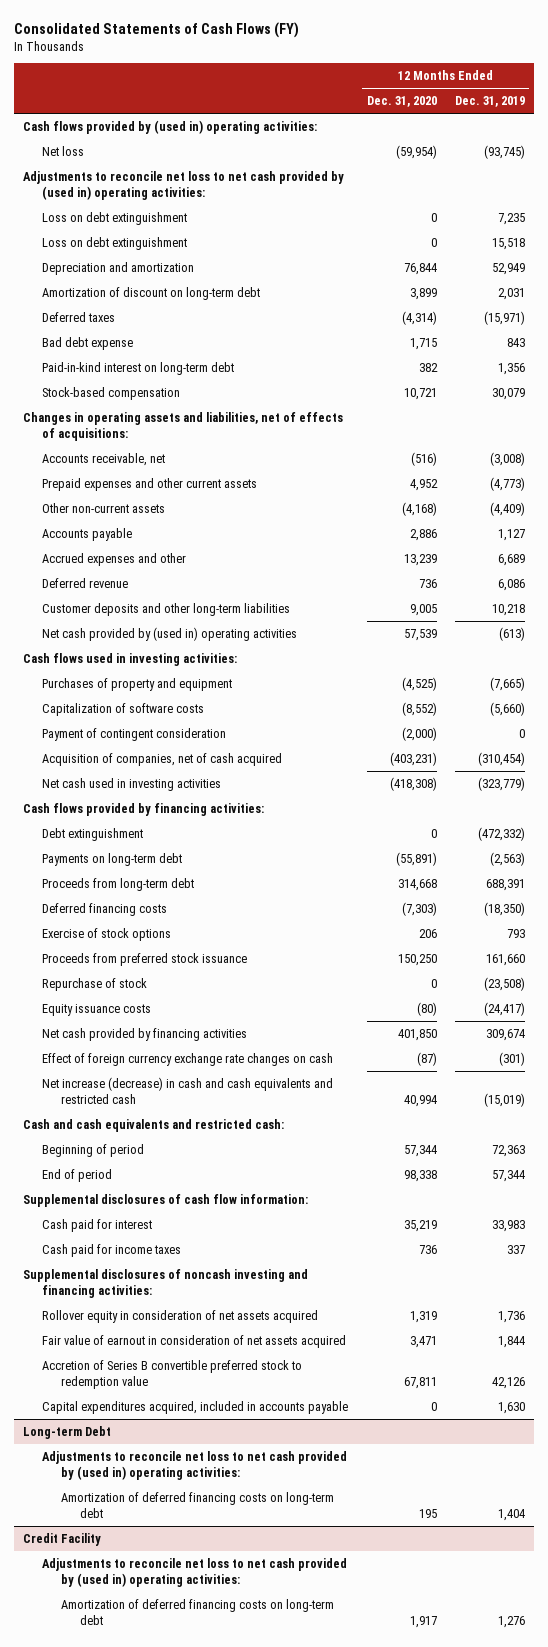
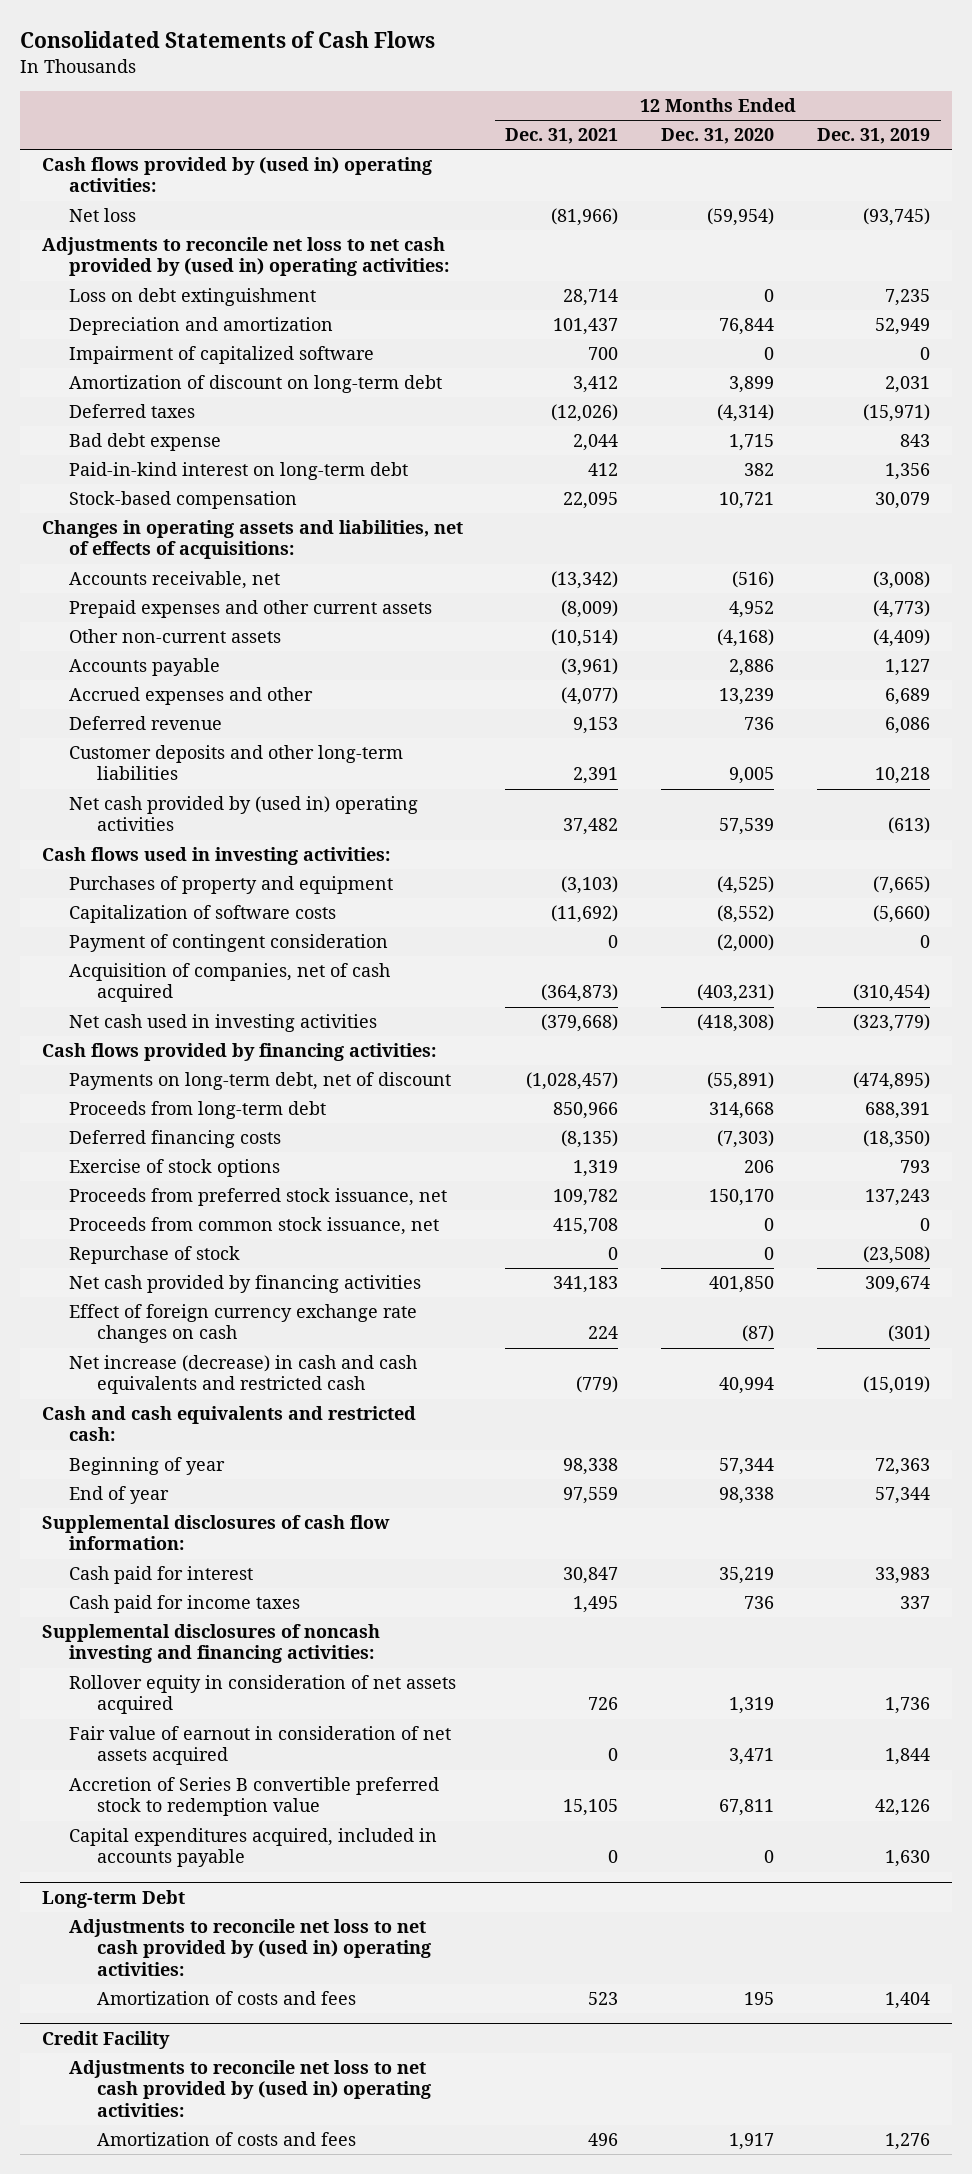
- Consolidated Statements of Cash Flows (FY)
+ Consolidated Statements of Cash Flows
- | 12 Months Ended Dec. 31, 2020 | 12 Months Ended Dec. 31, 2019
+ | 12 Months Ended Dec. 31, 2021 | 12 Months Ended Dec. 31, 2020 | 12 Months Ended Dec. 31, 2019
- Loss on debt extinguishment | 0 | 15,518
+ Impairment of capitalized software | 700 | 0 | 0
- Debt extinguishment | 0 | (472,332)
- Payments on long-term debt | (55,891) | (2,563)
+ Payments on long-term debt, net of discount | (1,028,457) | (55,891) | (474,895)
- Proceeds from preferred stock issuance | 150,250 | 161,660
+ Proceeds from preferred stock issuance, net | 109,782 | 150,170 | 137,243
+ Proceeds from common stock issuance, net | 415,708 | 0 | 0
- Equity issuance costs | (80) | (24,417)
- Beginning of period | 57,344 | 72,363
- End of period | 98,338 | 57,344
+ Beginning of year | 98,338 | 57,344 | 72,363
+ End of year | 97,559 | 98,338 | 57,344
@ Long-term Debt
- Amortization of deferred financing costs on long-term debt | 195 | 1,404
+ Amortization of costs and fees | 523 | 195 | 1,404
@ Credit Facility
- Amortization of deferred financing costs on long-term debt | 1,917 | 1,276
+ Amortization of costs and fees | 496 | 1,917 | 1,276

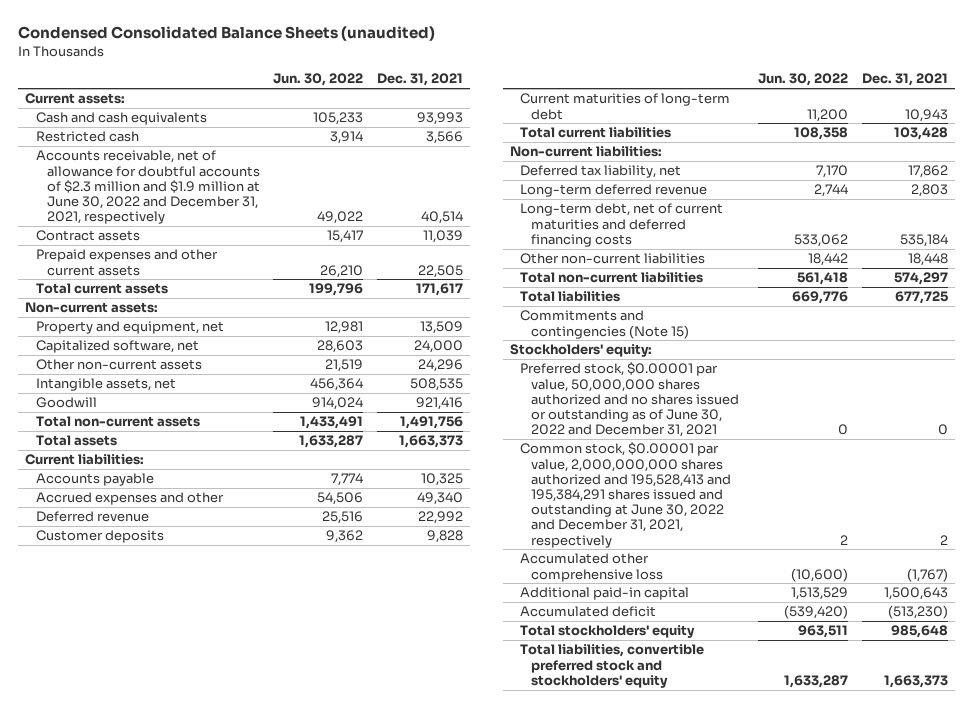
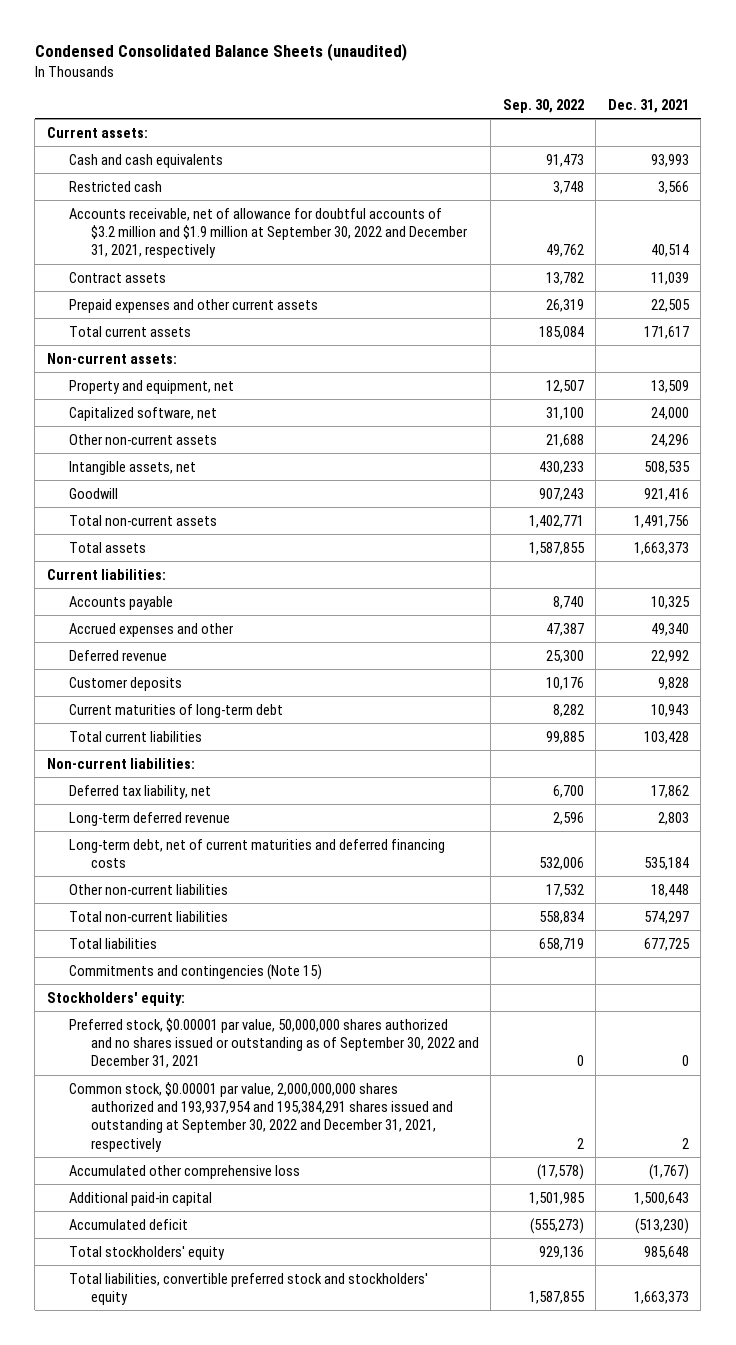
- | Jun. 30, 2022 | Dec. 31, 2021
+ | Sep. 30, 2022 | Dec. 31, 2021
- Accounts receivable, net of allowance for doubtful accounts of $2.3 million and $1.9 million at June 30, 2022 and December 31, 2021, respectively | 49,022 | 40,514
+ Accounts receivable, net of allowance for doubtful accounts of $3.2 million and $1.9 million at September 30, 2022 and December 31, 2021, respectively | 49,762 | 40,514
- Preferred stock, $0.00001 par value, 50,000,000 shares authorized and no shares issued or outstanding as of June 30, 2022 and December 31, 2021 | 0 | 0
- Common stock, $0.00001 par value, 2,000,000,000 shares authorized and 195,528,413 and 195,384,291 shares issued and outstanding at June 30, 2022 and December 31, 2021, respectively | 2 | 2
+ Preferred stock, $0.00001 par value, 50,000,000 shares authorized and no shares issued or outstanding as of September 30, 2022 and December 31, 2021 | 0 | 0
+ Common stock, $0.00001 par value, 2,000,000,000 shares authorized and 193,937,954 and 195,384,291 shares issued and outstanding at September 30, 2022 and December 31, 2021, respectively | 2 | 2

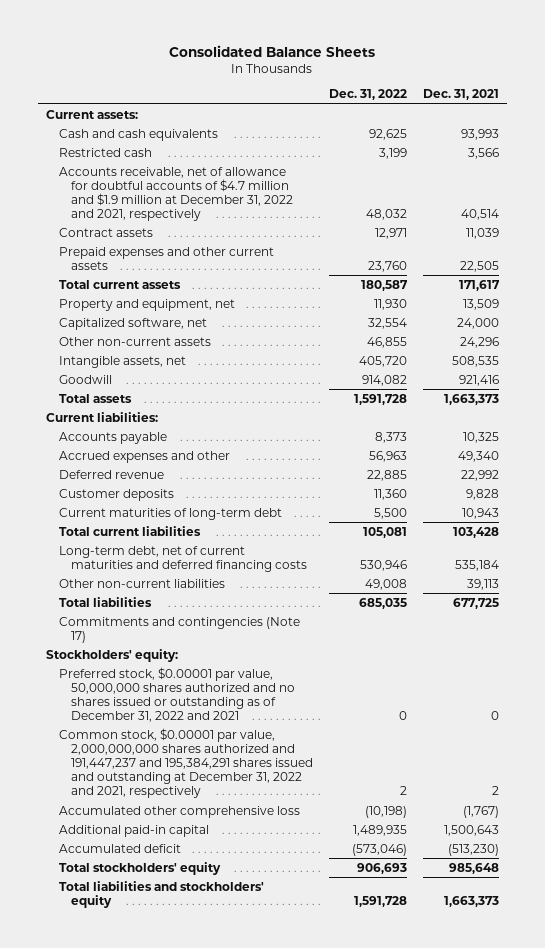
- Condensed Consolidated Balance Sheets (unaudited)
+ Consolidated Balance Sheets
- | Sep. 30, 2022 | Dec. 31, 2021
+ | Dec. 31, 2022 | Dec. 31, 2021
- Accounts receivable, net of allowance for doubtful accounts of $3.2 million and $1.9 million at September 30, 2022 and December 31, 2021, respectively | 49,762 | 40,514
+ Accounts receivable, net of allowance for doubtful accounts of $4.7 million and $1.9 million at December 31, 2022 and 2021, respectively | 48,032 | 40,514
- Non-current assets:
- Total non-current assets | 1,402,771 | 1,491,756
- Non-current liabilities:
- Deferred tax liability, net | 6,700 | 17,862
- Long-term deferred revenue | 2,596 | 2,803
- Other non-current liabilities | 17,532 | 18,448
- Total non-current liabilities | 558,834 | 574,297
+ Other non-current liabilities | 49,008 | 39,113
- Commitments and contingencies (Note 15)
+ Commitments and contingencies (Note 17)
- Preferred stock, $0.00001 par value, 50,000,000 shares authorized and no shares issued or outstanding as of September 30, 2022 and December 31, 2021 | 0 | 0
- Common stock, $0.00001 par value, 2,000,000,000 shares authorized and 193,937,954 and 195,384,291 shares issued and outstanding at September 30, 2022 and December 31, 2021, respectively | 2 | 2
+ Preferred stock, $0.00001 par value, 50,000,000 shares authorized and no shares issued or outstanding as of December 31, 2022 and 2021 | 0 | 0
+ Common stock, $0.00001 par value, 2,000,000,000 shares authorized and 191,447,237 and 195,384,291 shares issued and outstanding at December 31, 2022 and 2021, respectively | 2 | 2
- Total liabilities, convertible preferred stock and stockholders' equity | 1,587,855 | 1,663,373
+ Total liabilities and stockholders' equity | 1,591,728 | 1,663,373

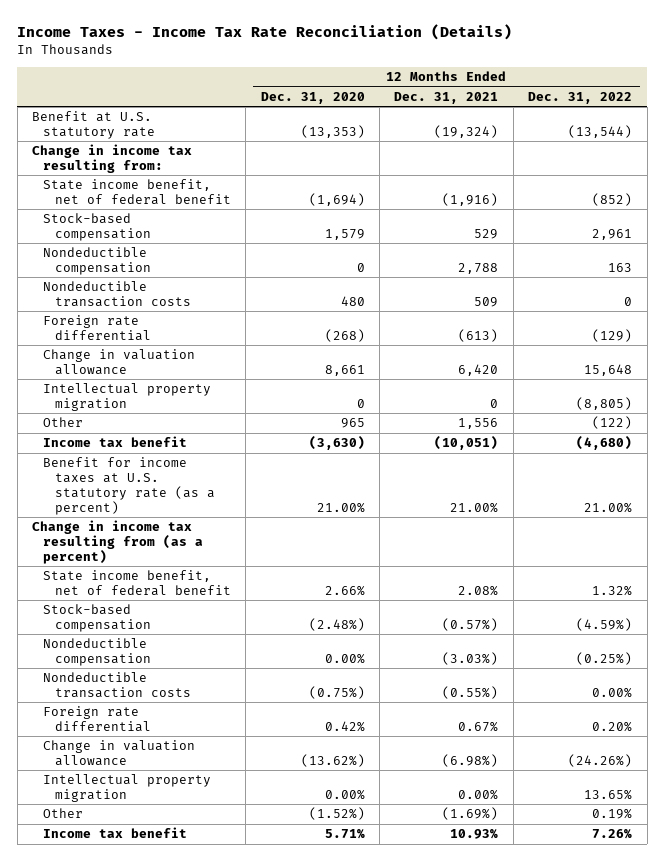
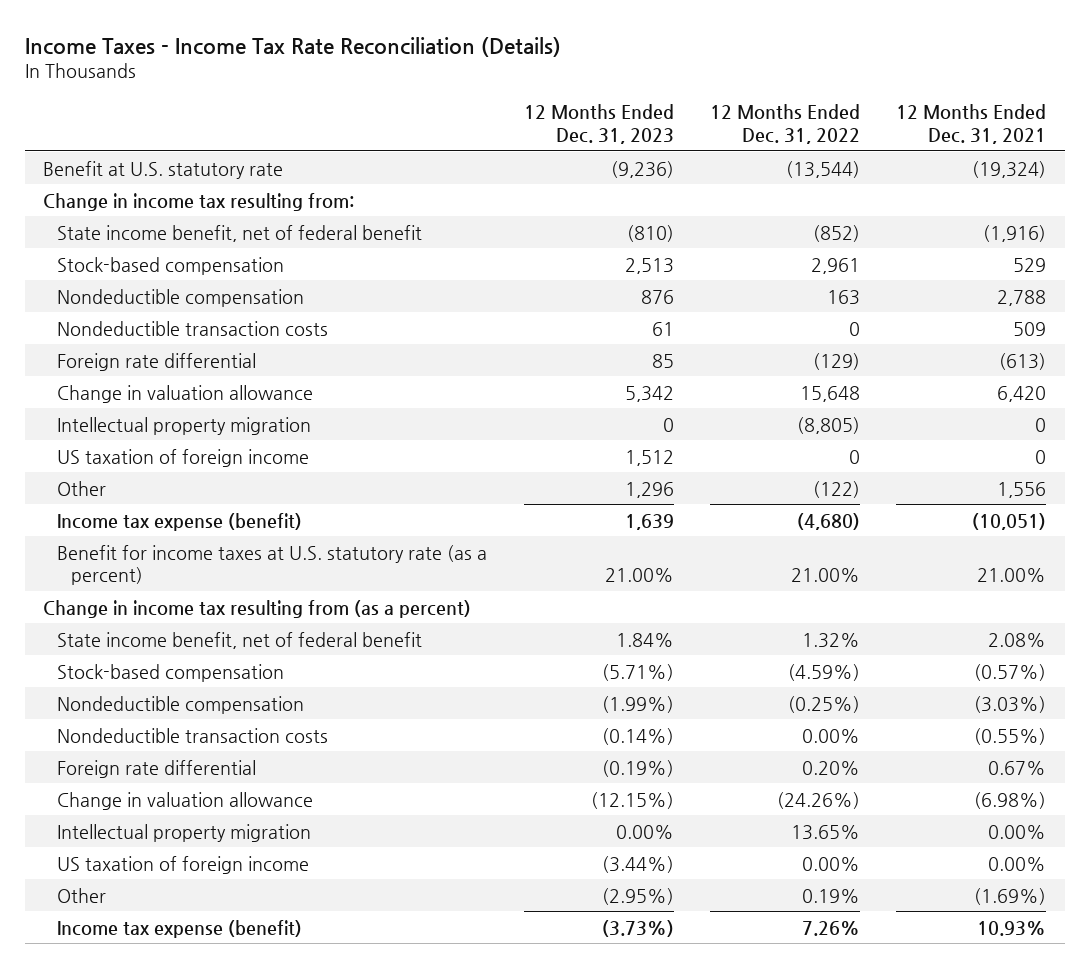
- | 12 Months Ended Dec. 31, 2020 | 12 Months Ended Dec. 31, 2021 | 12 Months Ended Dec. 31, 2022
+ | 12 Months Ended Dec. 31, 2023 | 12 Months Ended Dec. 31, 2022 | 12 Months Ended Dec. 31, 2021
+ US taxation of foreign income | 1,512 | 0 | 0
- Income tax benefit | (3,630) | (10,051) | (4,680)
+ Income tax expense (benefit) | 1,639 | (4,680) | (10,051)
+ US taxation of foreign income | (3.44%) | 0.00% | 0.00%
- Income tax benefit | 5.71% | 10.93% | 7.26%
+ Income tax expense (benefit) | (3.73%) | 7.26% | 10.93%

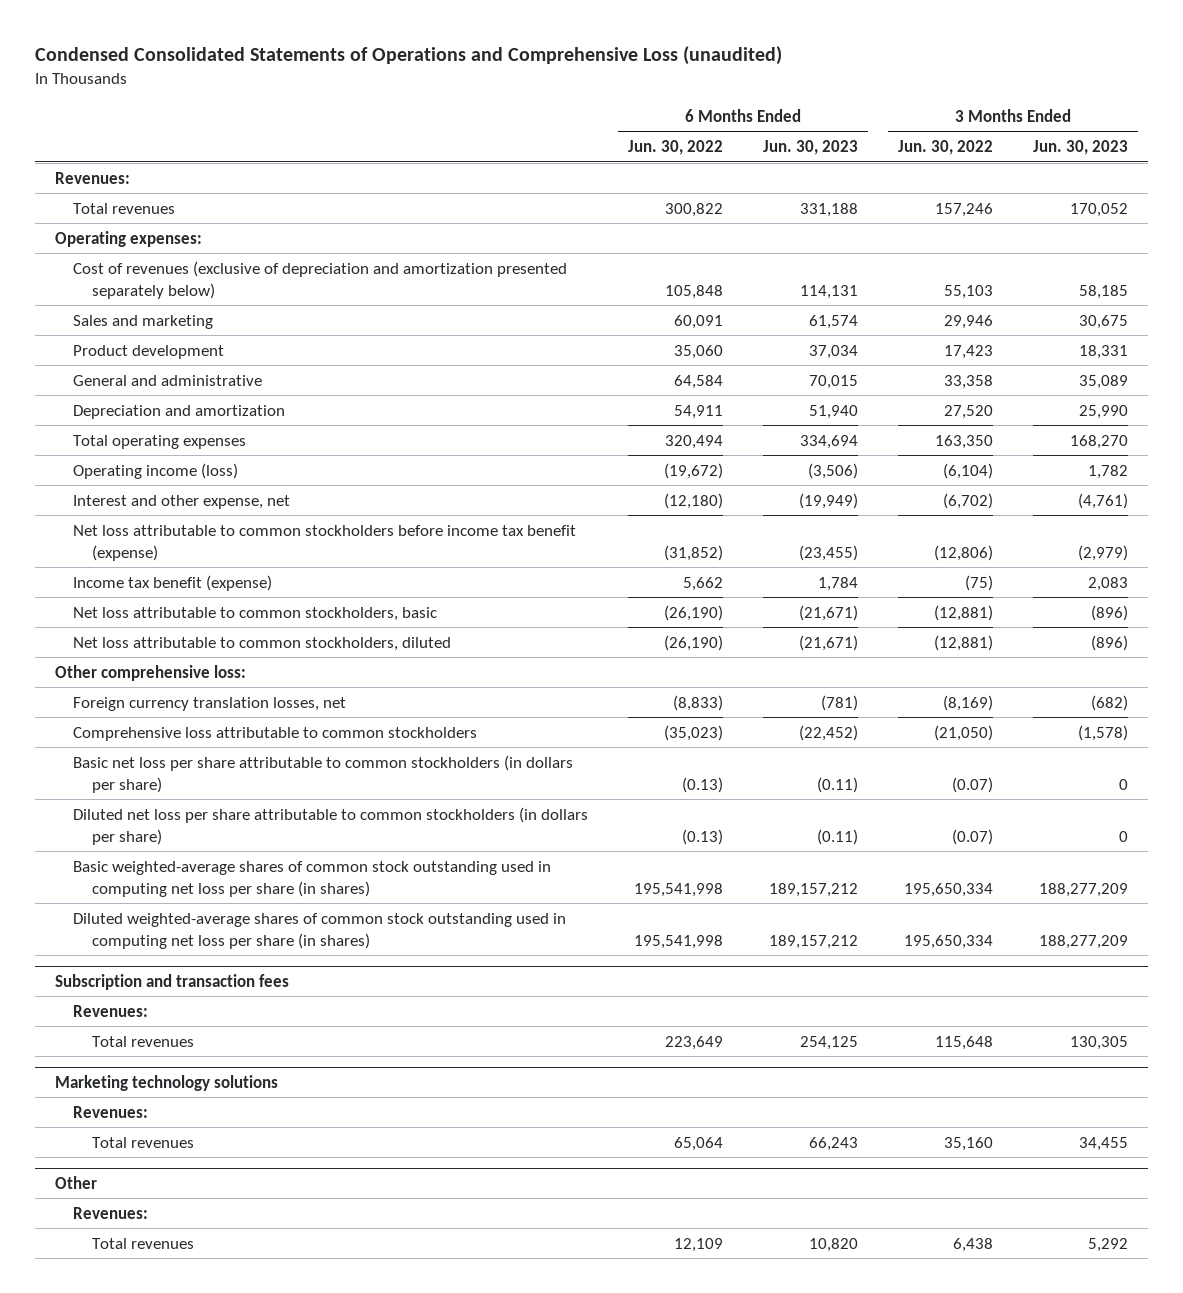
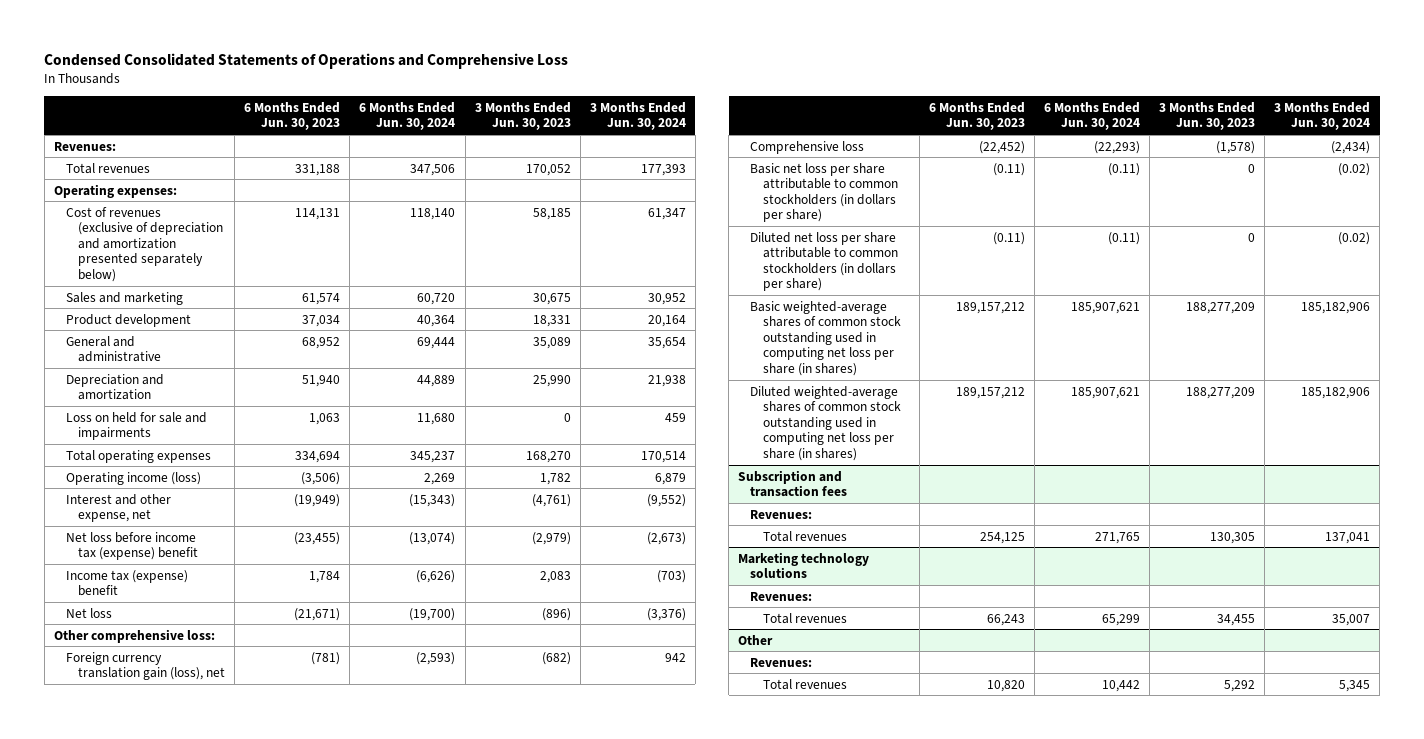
- Condensed Consolidated Statements of Operations and Comprehensive Loss (unaudited)
+ Condensed Consolidated Statements of Operations and Comprehensive Loss
- | 6 Months Ended Jun. 30, 2022 | 6 Months Ended Jun. 30, 2023 | 3 Months Ended Jun. 30, 2022 | 3 Months Ended Jun. 30, 2023
+ | 6 Months Ended Jun. 30, 2023 | 6 Months Ended Jun. 30, 2024 | 3 Months Ended Jun. 30, 2023 | 3 Months Ended Jun. 30, 2024
- General and administrative | 64,584 | 70,015 | 33,358 | 35,089
+ General and administrative | 68,952 | 69,444 | 35,089 | 35,654
+ Loss on held for sale and impairments | 1,063 | 11,680 | 0 | 459
- Net loss attributable to common stockholders before income tax benefit (expense) | (31,852) | (23,455) | (12,806) | (2,979)
- Income tax benefit (expense) | 5,662 | 1,784 | (75) | 2,083
- Net loss attributable to common stockholders, basic | (26,190) | (21,671) | (12,881) | (896)
- Net loss attributable to common stockholders, diluted | (26,190) | (21,671) | (12,881) | (896)
+ Net loss before income tax (expense) benefit | (23,455) | (13,074) | (2,979) | (2,673)
+ Income tax (expense) benefit | 1,784 | (6,626) | 2,083 | (703)
+ Net loss | (21,671) | (19,700) | (896) | (3,376)
- Foreign currency translation losses, net | (8,833) | (781) | (8,169) | (682)
- Comprehensive loss attributable to common stockholders | (35,023) | (22,452) | (21,050) | (1,578)
+ Foreign currency translation gain (loss), net | (781) | (2,593) | (682) | 942
+ Comprehensive loss | (22,452) | (22,293) | (1,578) | (2,434)

